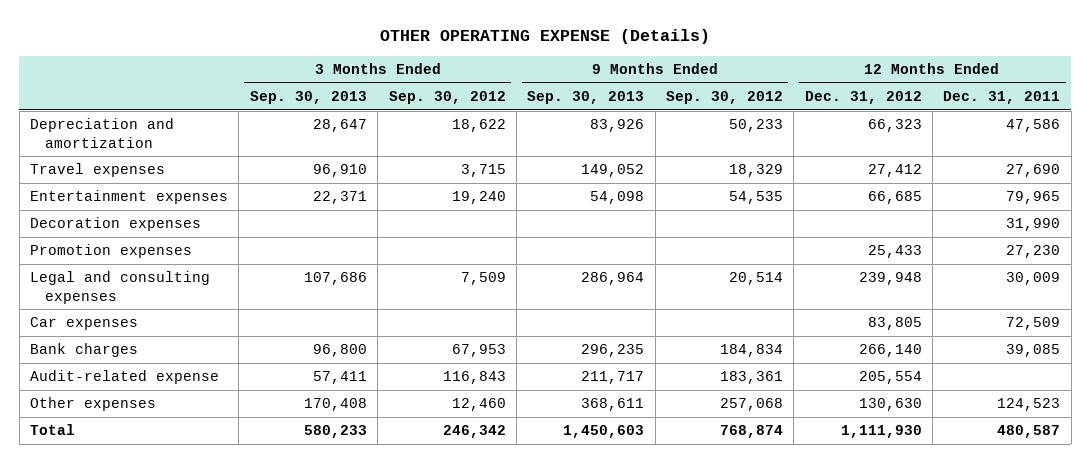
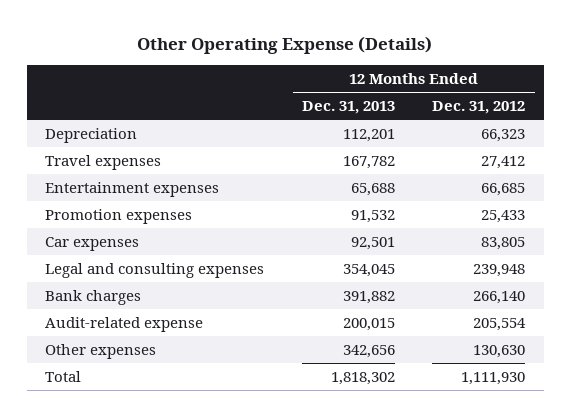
- OTHER OPERATING EXPENSE (Details)
+ Other Operating Expense (Details)
- | 3 Months Ended Sep. 30, 2013 | 3 Months Ended Sep. 30, 2012 | 9 Months Ended Sep. 30, 2013 | 9 Months Ended Sep. 30, 2012 | 12 Months Ended Dec. 31, 2012 | 12 Months Ended Dec. 31, 2011
+ | 12 Months Ended Dec. 31, 2013 | 12 Months Ended Dec. 31, 2012
- Depreciation and amortization | 28,647 | 18,622 | 83,926 | 50,233 | 66,323 | 47,586
+ Depreciation | 112,201 | 66,323
- Decoration expenses | | | | | | 31,990
moved down: Legal and consulting expenses | 354,045 | 239,948

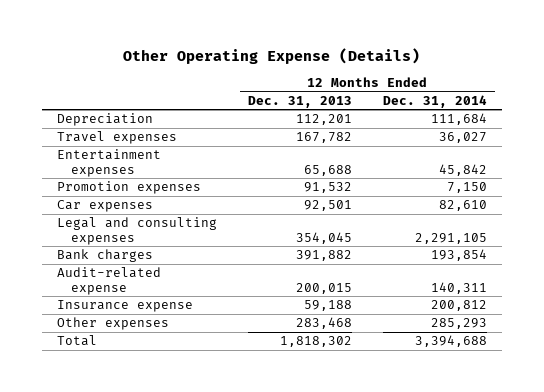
- | 12 Months Ended Dec. 31, 2013 | 12 Months Ended Dec. 31, 2012
+ | 12 Months Ended Dec. 31, 2013 | 12 Months Ended Dec. 31, 2014
- Other expenses | 342,656 | 130,630
+ Insurance expense | 59,188 | 200,812
+ Other expenses | 283,468 | 285,293

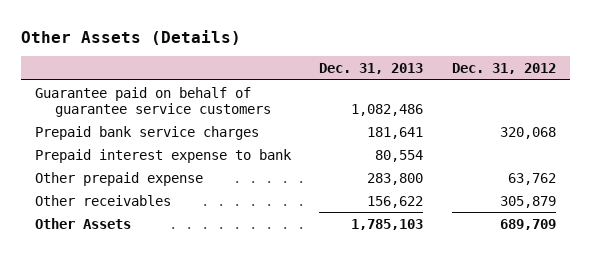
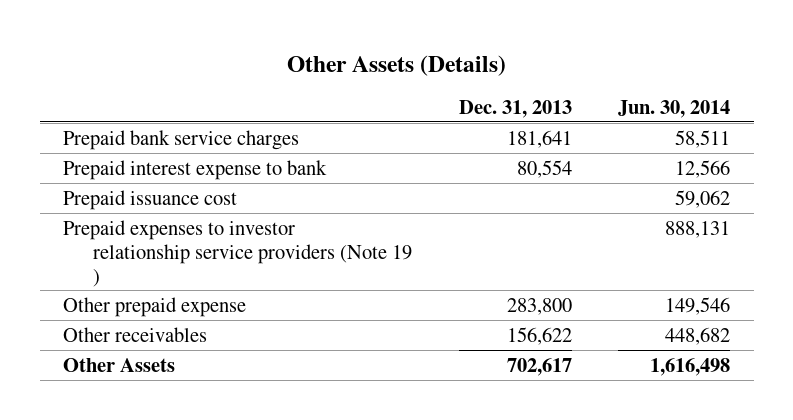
- | Dec. 31, 2013 | Dec. 31, 2012
+ | Dec. 31, 2013 | Jun. 30, 2014
- Guarantee paid on behalf of guarantee service customers | 1,082,486 |
+ Prepaid issuance cost | | 59,062
+ Prepaid expenses to investor relationship service providers (Note 19 ) | | 888,131
- Other Assets | 1,785,103 | 689,709
+ Other Assets | 702,617 | 1,616,498

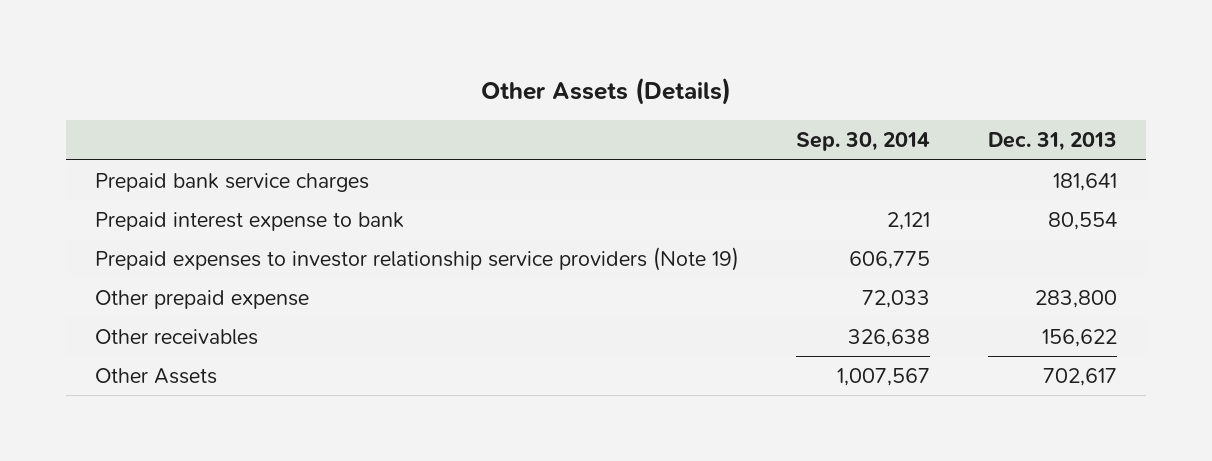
- | Dec. 31, 2013 | Jun. 30, 2014
+ | Sep. 30, 2014 | Dec. 31, 2013
- Prepaid issuance cost | | 59,062
- Prepaid expenses to investor relationship service providers (Note 19 ) | | 888,131
+ Prepaid expenses to investor relationship service providers (Note 19) | 606,775 |

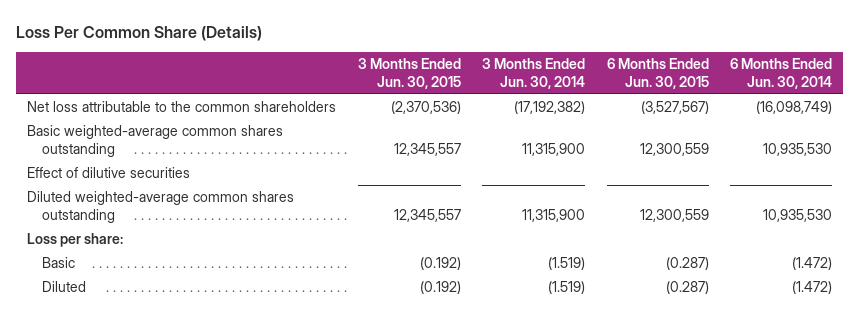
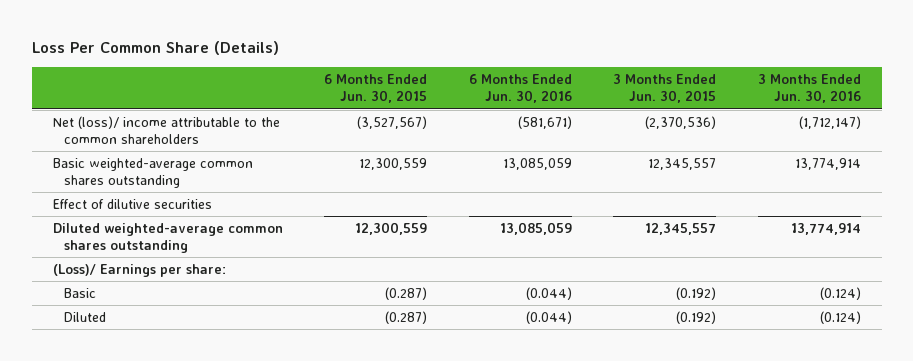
- | 3 Months Ended Jun. 30, 2015 | 3 Months Ended Jun. 30, 2014 | 6 Months Ended Jun. 30, 2015 | 6 Months Ended Jun. 30, 2014
+ | 6 Months Ended Jun. 30, 2015 | 6 Months Ended Jun. 30, 2016 | 3 Months Ended Jun. 30, 2015 | 3 Months Ended Jun. 30, 2016
- Net loss attributable to the common shareholders | (2,370,536) | (17,192,382) | (3,527,567) | (16,098,749)
+ Net (loss)/ income attributable to the common shareholders | (3,527,567) | (581,671) | (2,370,536) | (1,712,147)
- Loss per share:
+ (Loss)/ Earnings per share:

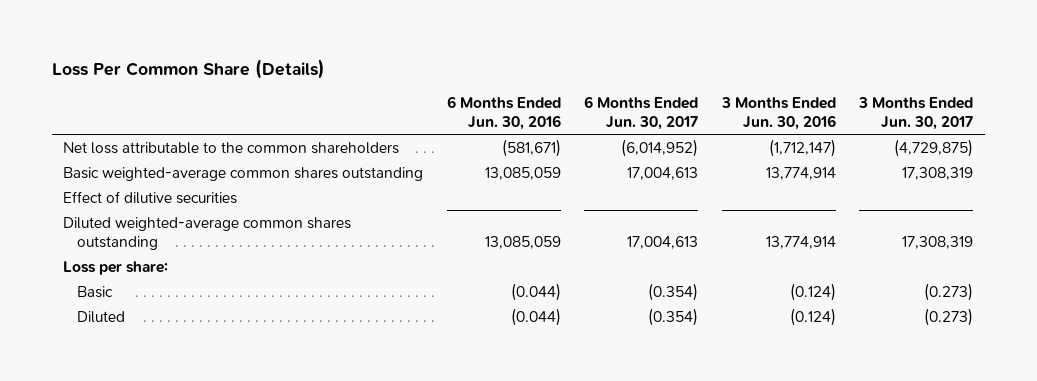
- | 6 Months Ended Jun. 30, 2015 | 6 Months Ended Jun. 30, 2016 | 3 Months Ended Jun. 30, 2015 | 3 Months Ended Jun. 30, 2016
+ | 6 Months Ended Jun. 30, 2016 | 6 Months Ended Jun. 30, 2017 | 3 Months Ended Jun. 30, 2016 | 3 Months Ended Jun. 30, 2017
- Net (loss)/ income attributable to the common shareholders | (3,527,567) | (581,671) | (2,370,536) | (1,712,147)
+ Net loss attributable to the common shareholders | (581,671) | (6,014,952) | (1,712,147) | (4,729,875)
- (Loss)/ Earnings per share:
+ Loss per share:

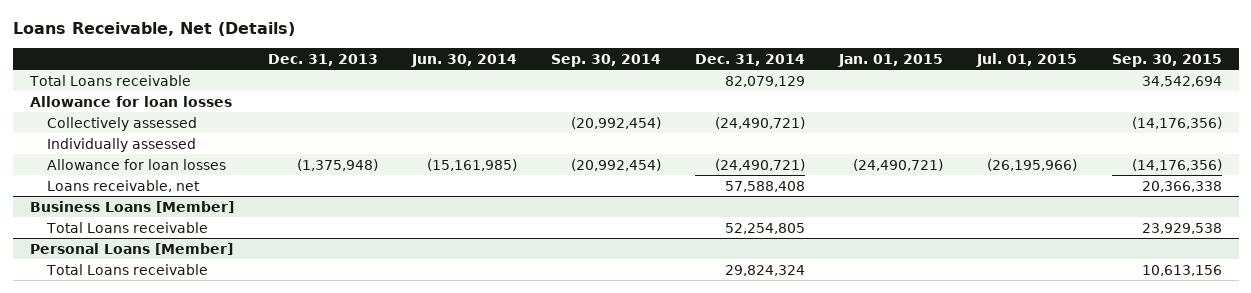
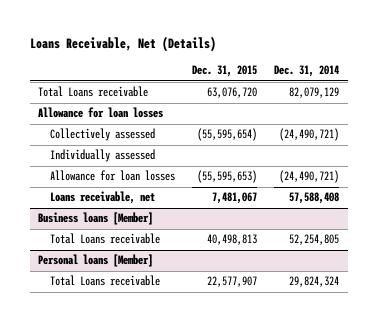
- | Dec. 31, 2013 | Jun. 30, 2014 | Sep. 30, 2014 | Dec. 31, 2014 | Jan. 01, 2015 | Jul. 01, 2015 | Sep. 30, 2015
+ | Dec. 31, 2015 | Dec. 31, 2014
- Business Loans [Member]
+ Business loans [Member]
- Personal Loans [Member]
+ Personal loans [Member]

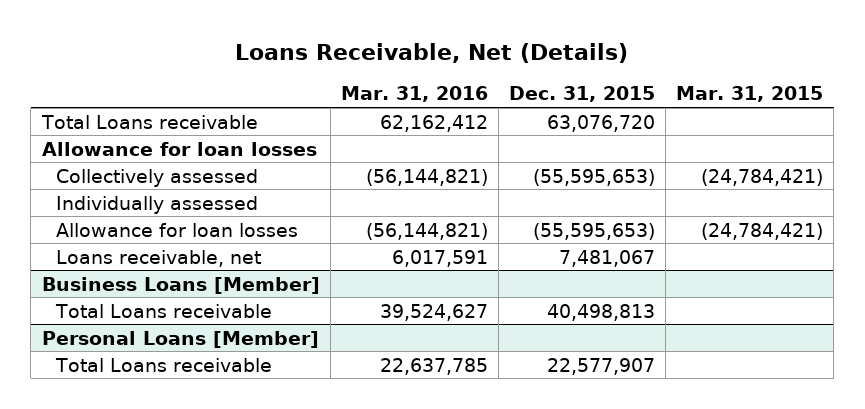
- | Dec. 31, 2015 | Dec. 31, 2014
+ | Mar. 31, 2016 | Dec. 31, 2015 | Mar. 31, 2015
- Collectively assessed | (55,595,654) | (24,490,721)
+ Collectively assessed | (56,144,821) | (55,595,653) | (24,784,421)
- Business loans [Member]
+ Business Loans [Member]
- Personal loans [Member]
+ Personal Loans [Member]

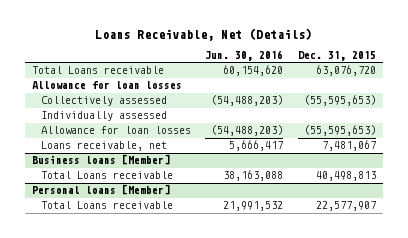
- | Mar. 31, 2016 | Dec. 31, 2015 | Mar. 31, 2015
+ | Jun. 30, 2016 | Dec. 31, 2015
- Business Loans [Member]
+ Business loans [Member]
- Personal Loans [Member]
+ Personal loans [Member]

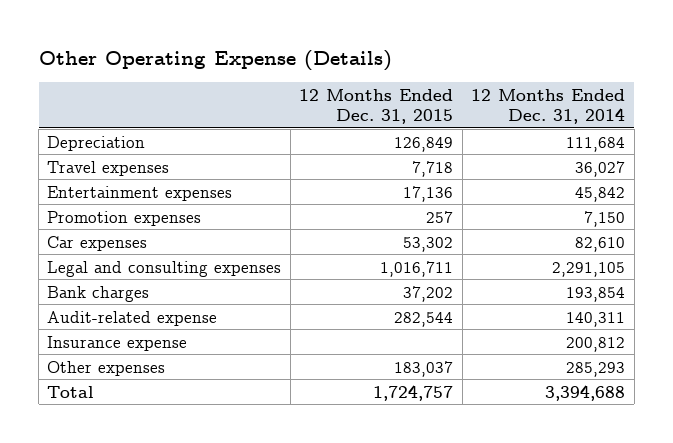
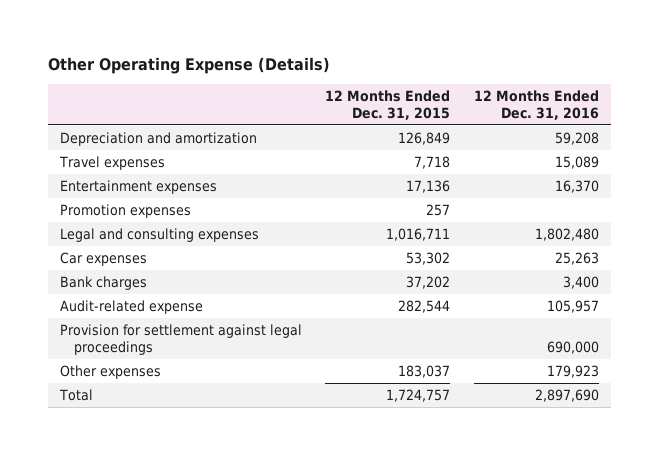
- | 12 Months Ended Dec. 31, 2015 | 12 Months Ended Dec. 31, 2014
+ | 12 Months Ended Dec. 31, 2015 | 12 Months Ended Dec. 31, 2016
- Depreciation | 126,849 | 111,684
+ Depreciation and amortization | 126,849 | 59,208
moved down: Car expenses | 53,302 | 25,263
- Insurance expense | | 200,812
+ Provision for settlement against legal proceedings | | 690,000

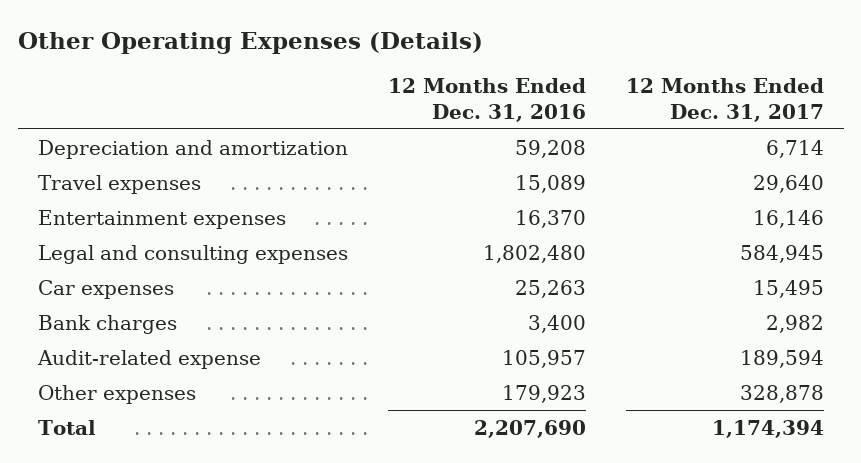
- Other Operating Expense (Details)
+ Other Operating Expenses (Details)
- | 12 Months Ended Dec. 31, 2015 | 12 Months Ended Dec. 31, 2016
+ | 12 Months Ended Dec. 31, 2016 | 12 Months Ended Dec. 31, 2017
- Promotion expenses | 257 |
- Provision for settlement against legal proceedings | | 690,000
- Total | 1,724,757 | 2,897,690
+ Total | 2,207,690 | 1,174,394

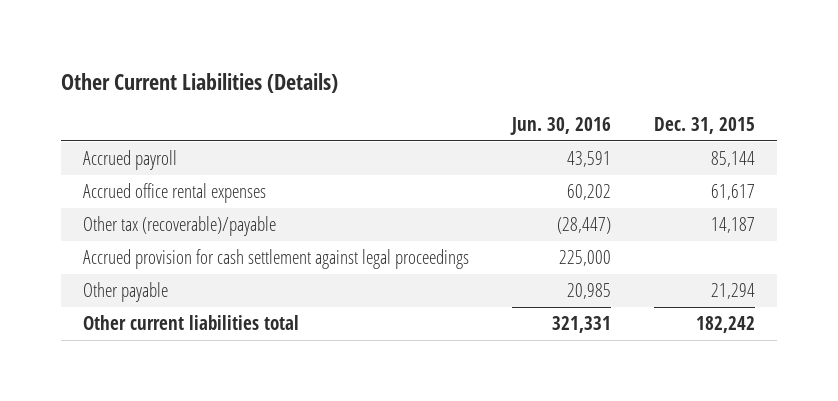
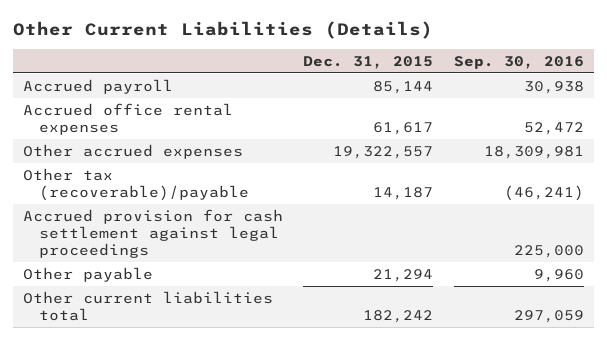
- | Jun. 30, 2016 | Dec. 31, 2015
+ | Dec. 31, 2015 | Sep. 30, 2016
+ Other accrued expenses | 19,322,557 | 18,309,981

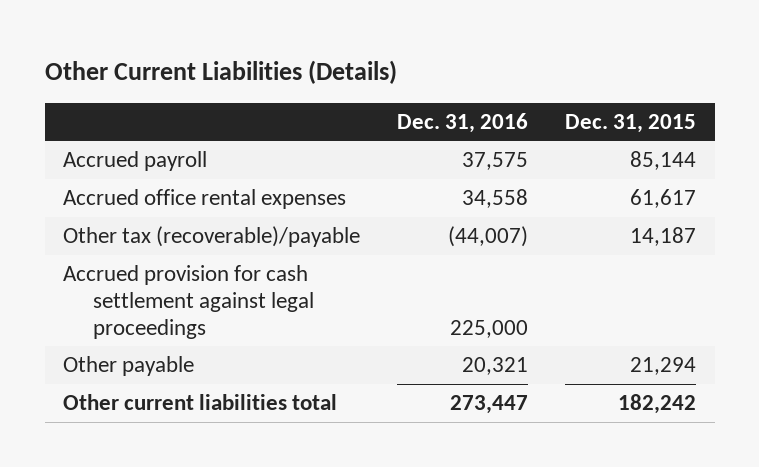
- | Dec. 31, 2015 | Sep. 30, 2016
+ | Dec. 31, 2016 | Dec. 31, 2015
- Other accrued expenses | 19,322,557 | 18,309,981

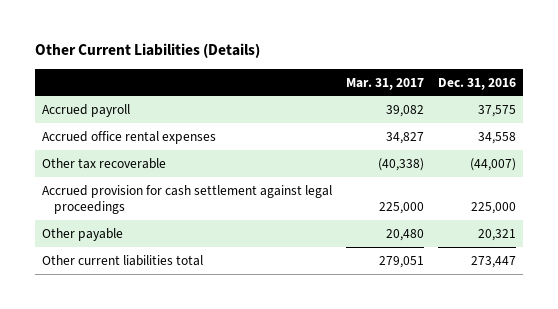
- | Dec. 31, 2016 | Dec. 31, 2015
+ | Mar. 31, 2017 | Dec. 31, 2016
- Other tax (recoverable)/payable | (44,007) | 14,187
+ Other tax recoverable | (40,338) | (44,007)

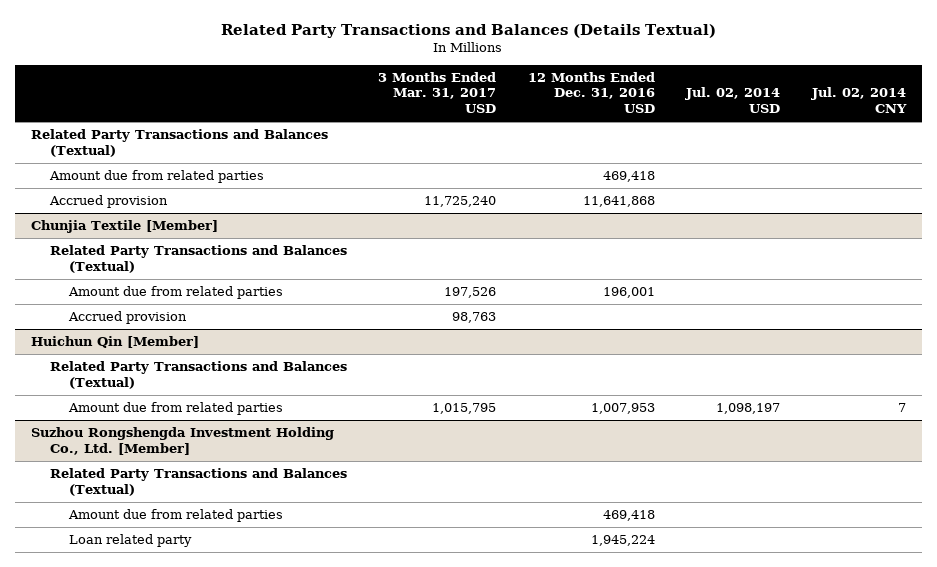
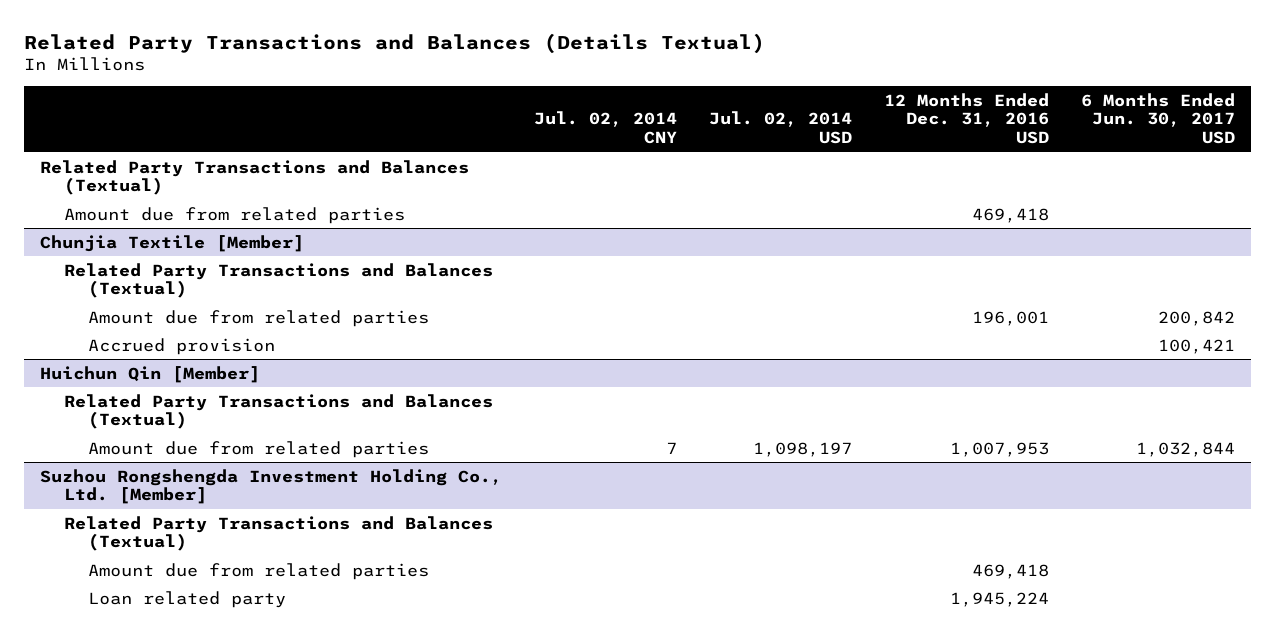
- | 3 Months Ended Mar. 31, 2017 USD | 12 Months Ended Dec. 31, 2016 USD | Jul. 02, 2014 USD | Jul. 02, 2014 CNY
+ | Jul. 02, 2014 CNY | Jul. 02, 2014 USD | 12 Months Ended Dec. 31, 2016 USD | 6 Months Ended Jun. 30, 2017 USD
- Accrued provision | 11,725,240 | 11,641,868 | |

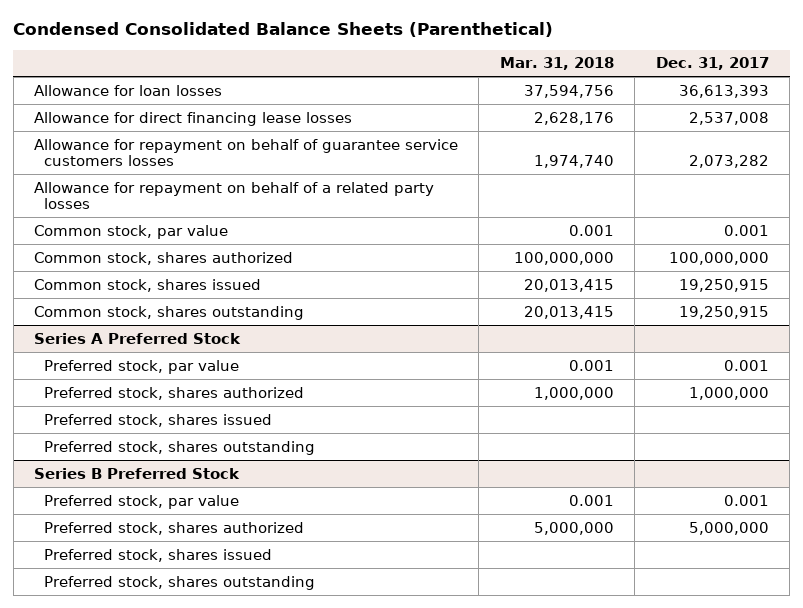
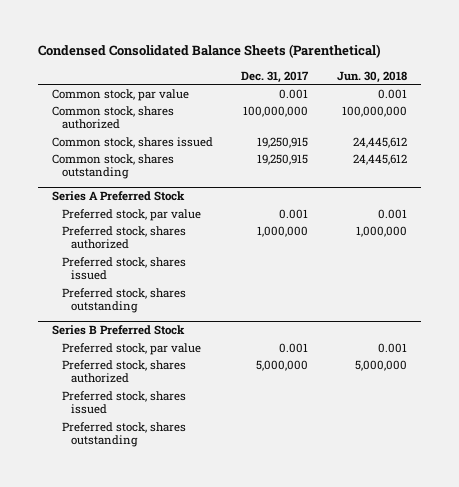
- | Mar. 31, 2018 | Dec. 31, 2017
+ | Dec. 31, 2017 | Jun. 30, 2018
- Allowance for loan losses | 37,594,756 | 36,613,393
- Allowance for direct financing lease losses | 2,628,176 | 2,537,008
- Allowance for repayment on behalf of guarantee service customers losses | 1,974,740 | 2,073,282
- Allowance for repayment on behalf of a related party losses

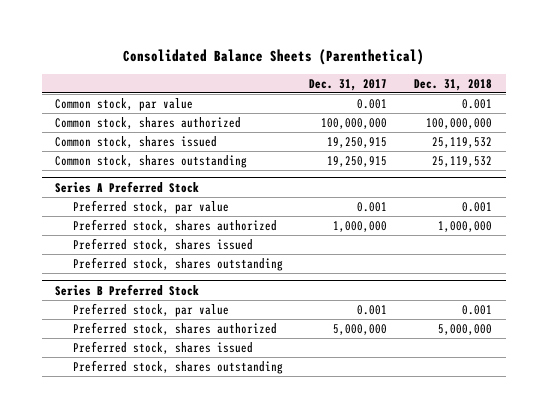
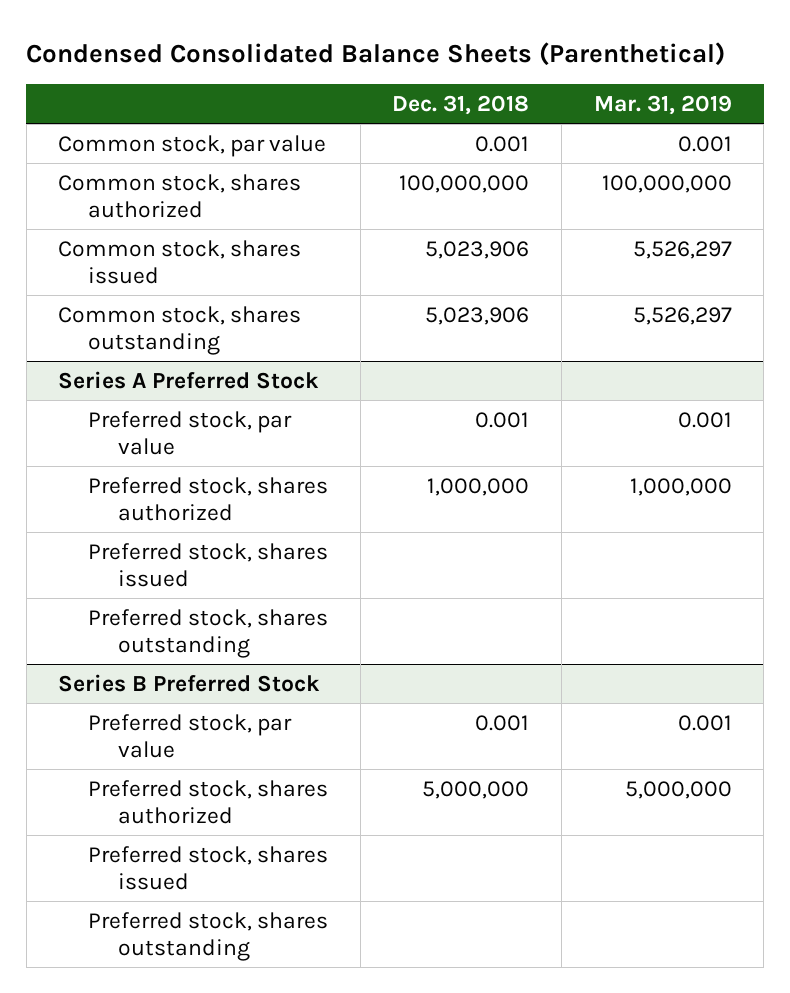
- Consolidated Balance Sheets (Parenthetical)
+ Condensed Consolidated Balance Sheets (Parenthetical)
- | Dec. 31, 2017 | Dec. 31, 2018
+ | Dec. 31, 2018 | Mar. 31, 2019
- Common stock, shares issued | 19,250,915 | 25,119,532
- Common stock, shares outstanding | 19,250,915 | 25,119,532
+ Common stock, shares issued | 5,023,906 | 5,526,297
+ Common stock, shares outstanding | 5,023,906 | 5,526,297

